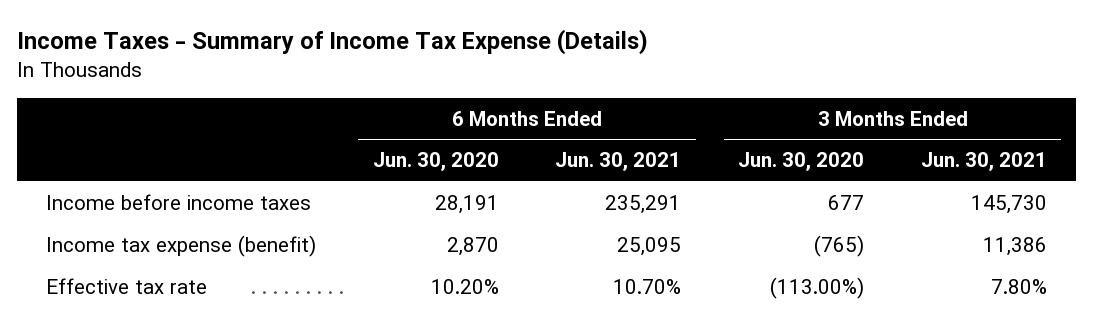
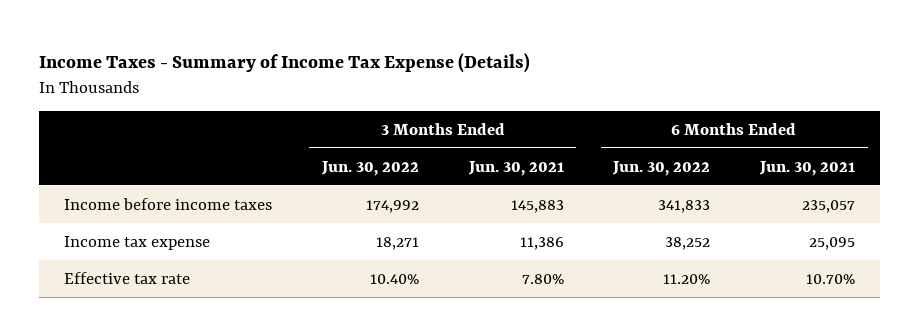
- | 6 Months Ended Jun. 30, 2020 | 6 Months Ended Jun. 30, 2021 | 3 Months Ended Jun. 30, 2020 | 3 Months Ended Jun. 30, 2021
+ | 3 Months Ended Jun. 30, 2022 | 3 Months Ended Jun. 30, 2021 | 6 Months Ended Jun. 30, 2022 | 6 Months Ended Jun. 30, 2021
- Income before income taxes | 28,191 | 235,291 | 677 | 145,730
- Income tax expense (benefit) | 2,870 | 25,095 | (765) | 11,386
+ Income before income taxes | 174,992 | 145,883 | 341,833 | 235,057
+ Income tax expense | 18,271 | 11,386 | 38,252 | 25,095

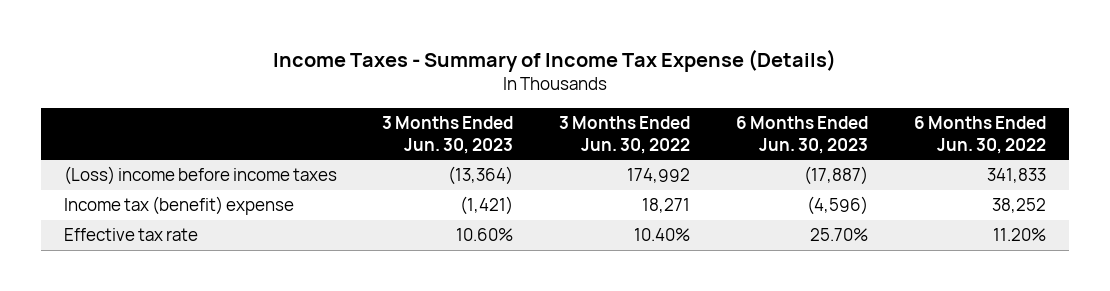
- | 3 Months Ended Jun. 30, 2022 | 3 Months Ended Jun. 30, 2021 | 6 Months Ended Jun. 30, 2022 | 6 Months Ended Jun. 30, 2021
+ | 3 Months Ended Jun. 30, 2023 | 3 Months Ended Jun. 30, 2022 | 6 Months Ended Jun. 30, 2023 | 6 Months Ended Jun. 30, 2022
- Income before income taxes | 174,992 | 145,883 | 341,833 | 235,057
- Income tax expense | 18,271 | 11,386 | 38,252 | 25,095
+ (Loss) income before income taxes | (13,364) | 174,992 | (17,887) | 341,833
+ Income tax (benefit) expense | (1,421) | 18,271 | (4,596) | 38,252

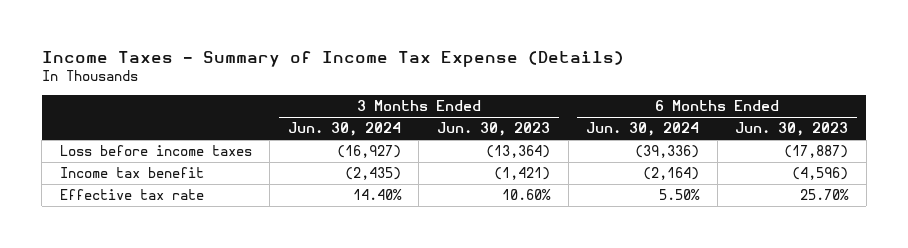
- | 3 Months Ended Jun. 30, 2023 | 3 Months Ended Jun. 30, 2022 | 6 Months Ended Jun. 30, 2023 | 6 Months Ended Jun. 30, 2022
+ | 3 Months Ended Jun. 30, 2024 | 3 Months Ended Jun. 30, 2023 | 6 Months Ended Jun. 30, 2024 | 6 Months Ended Jun. 30, 2023
- (Loss) income before income taxes | (13,364) | 174,992 | (17,887) | 341,833
- Income tax (benefit) expense | (1,421) | 18,271 | (4,596) | 38,252
+ Loss before income taxes | (16,927) | (13,364) | (39,336) | (17,887)
+ Income tax benefit | (2,435) | (1,421) | (2,164) | (4,596)

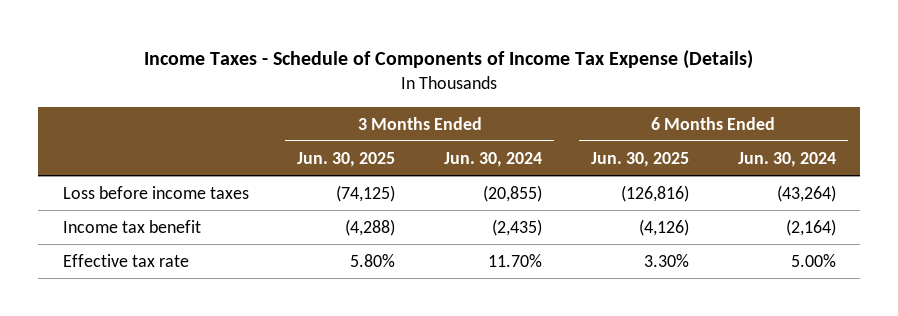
- Income Taxes - Summary of Income Tax Expense (Details)
+ Income Taxes - Schedule of Components of Income Tax Expense (Details)
- | 3 Months Ended Jun. 30, 2024 | 3 Months Ended Jun. 30, 2023 | 6 Months Ended Jun. 30, 2024 | 6 Months Ended Jun. 30, 2023
+ | 3 Months Ended Jun. 30, 2025 | 3 Months Ended Jun. 30, 2024 | 6 Months Ended Jun. 30, 2025 | 6 Months Ended Jun. 30, 2024
- Loss before income taxes | (16,927) | (13,364) | (39,336) | (17,887)
+ Loss before income taxes | (74,125) | (20,855) | (126,816) | (43,264)
- Effective tax rate | 14.40% | 10.60% | 5.50% | 25.70%
+ Effective tax rate | 5.80% | 11.70% | 3.30% | 5.00%

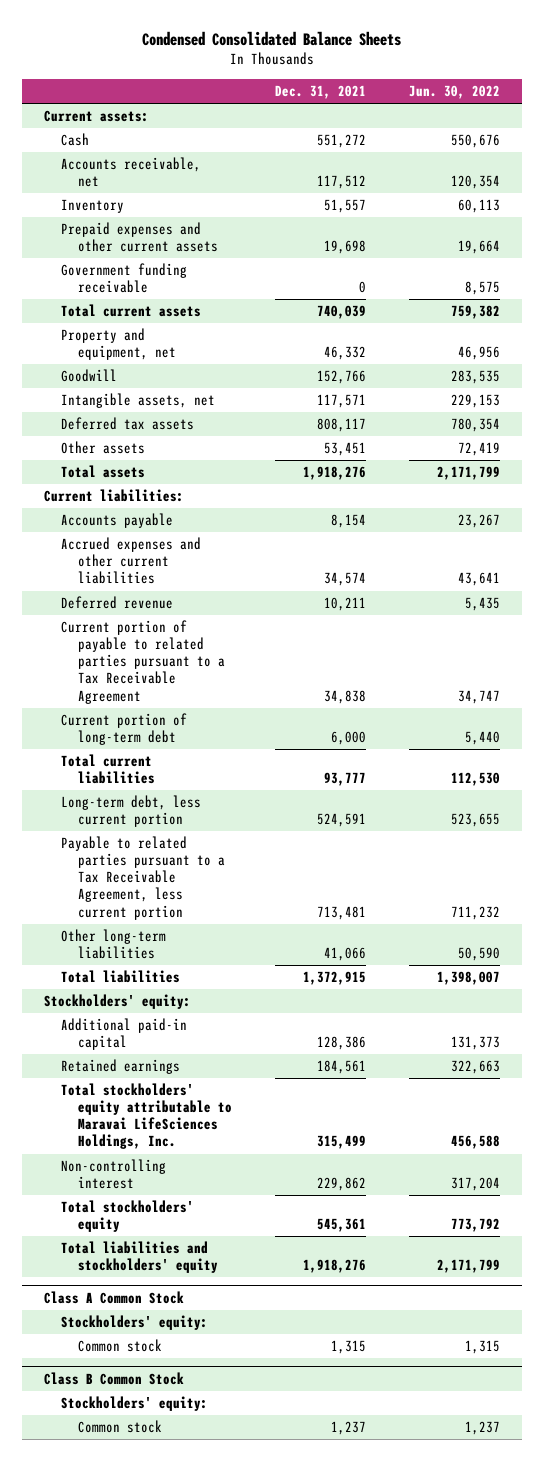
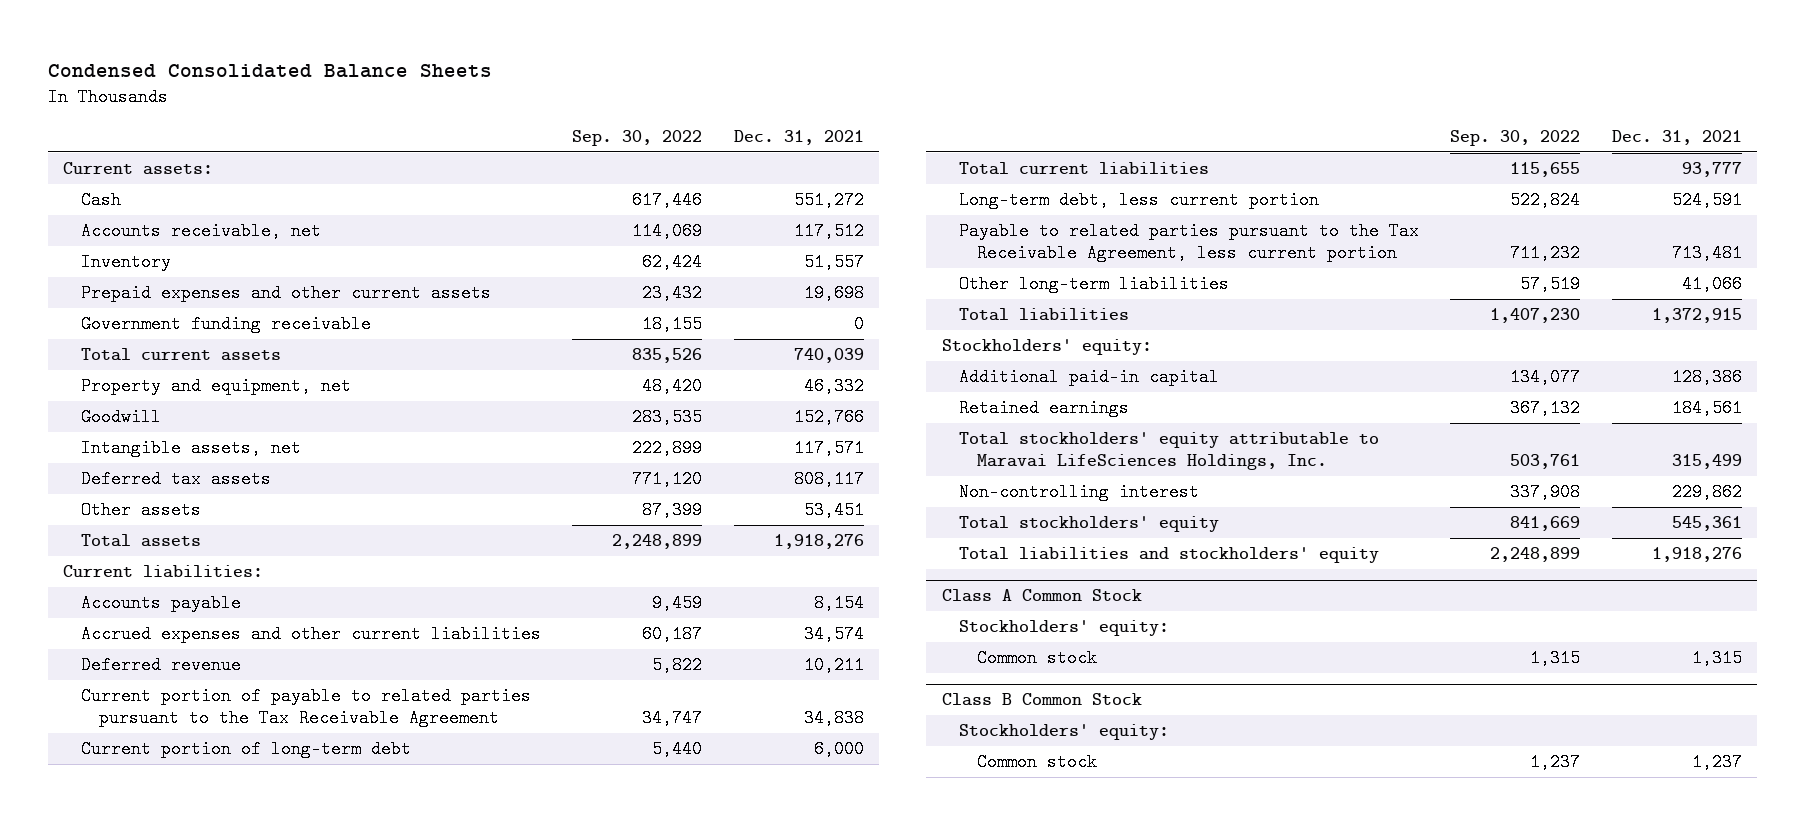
- | Dec. 31, 2021 | Jun. 30, 2022
+ | Sep. 30, 2022 | Dec. 31, 2021
- Current portion of payable to related parties pursuant to a Tax Receivable Agreement | 34,838 | 34,747
+ Current portion of payable to related parties pursuant to the Tax Receivable Agreement | 34,747 | 34,838
- Payable to related parties pursuant to a Tax Receivable Agreement, less current portion | 713,481 | 711,232
+ Payable to related parties pursuant to the Tax Receivable Agreement, less current portion | 711,232 | 713,481

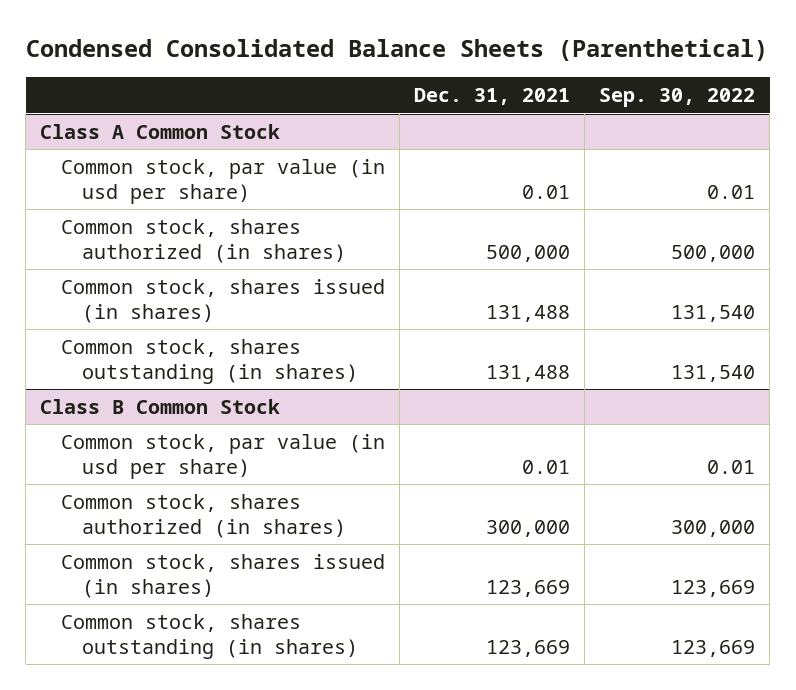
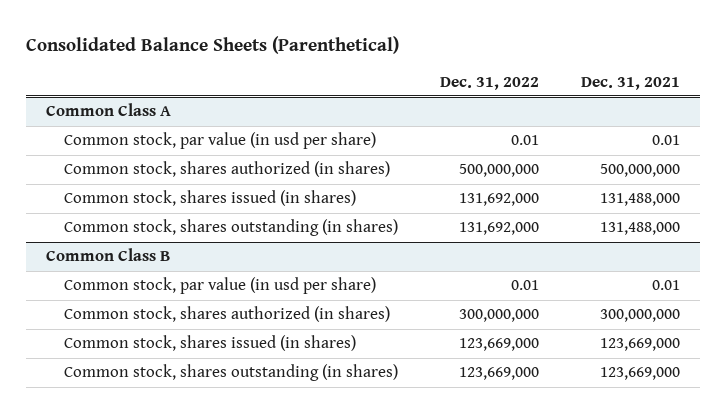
- Condensed Consolidated Balance Sheets (Parenthetical)
+ Consolidated Balance Sheets (Parenthetical)
- | Dec. 31, 2021 | Sep. 30, 2022
+ | Dec. 31, 2022 | Dec. 31, 2021
- Class A Common Stock
+ Common Class A
- Common stock, shares authorized (in shares) | 500,000 | 500,000
- Common stock, shares issued (in shares) | 131,488 | 131,540
- Common stock, shares outstanding (in shares) | 131,488 | 131,540
- Class B Common Stock
+ Common stock, shares authorized (in shares) | 500,000,000 | 500,000,000
+ Common stock, shares issued (in shares) | 131,692,000 | 131,488,000
+ Common stock, shares outstanding (in shares) | 131,692,000 | 131,488,000
+ Common Class B
- Common stock, shares authorized (in shares) | 300,000 | 300,000
- Common stock, shares issued (in shares) | 123,669 | 123,669
- Common stock, shares outstanding (in shares) | 123,669 | 123,669
+ Common stock, shares authorized (in shares) | 300,000,000 | 300,000,000
+ Common stock, shares issued (in shares) | 123,669,000 | 123,669,000
+ Common stock, shares outstanding (in shares) | 123,669,000 | 123,669,000

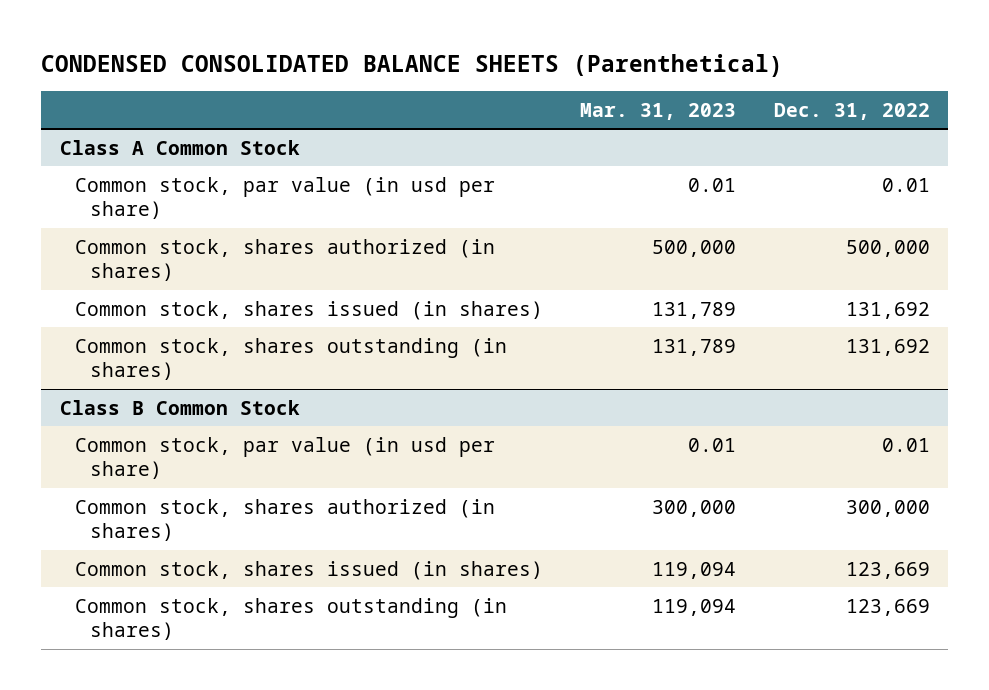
- Consolidated Balance Sheets (Parenthetical)
+ CONDENSED CONSOLIDATED BALANCE SHEETS (Parenthetical)
- | Dec. 31, 2022 | Dec. 31, 2021
+ | Mar. 31, 2023 | Dec. 31, 2022
- Common Class A
+ Class A Common Stock
- Common stock, shares authorized (in shares) | 500,000,000 | 500,000,000
- Common stock, shares issued (in shares) | 131,692,000 | 131,488,000
- Common stock, shares outstanding (in shares) | 131,692,000 | 131,488,000
- Common Class B
+ Common stock, shares authorized (in shares) | 500,000 | 500,000
+ Common stock, shares issued (in shares) | 131,789 | 131,692
+ Common stock, shares outstanding (in shares) | 131,789 | 131,692
+ Class B Common Stock
- Common stock, shares authorized (in shares) | 300,000,000 | 300,000,000
- Common stock, shares issued (in shares) | 123,669,000 | 123,669,000
- Common stock, shares outstanding (in shares) | 123,669,000 | 123,669,000
+ Common stock, shares authorized (in shares) | 300,000 | 300,000
+ Common stock, shares issued (in shares) | 119,094 | 123,669
+ Common stock, shares outstanding (in shares) | 119,094 | 123,669

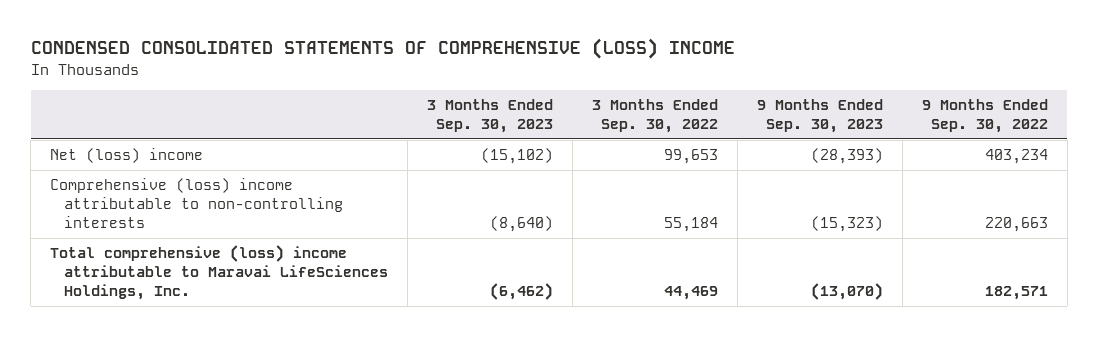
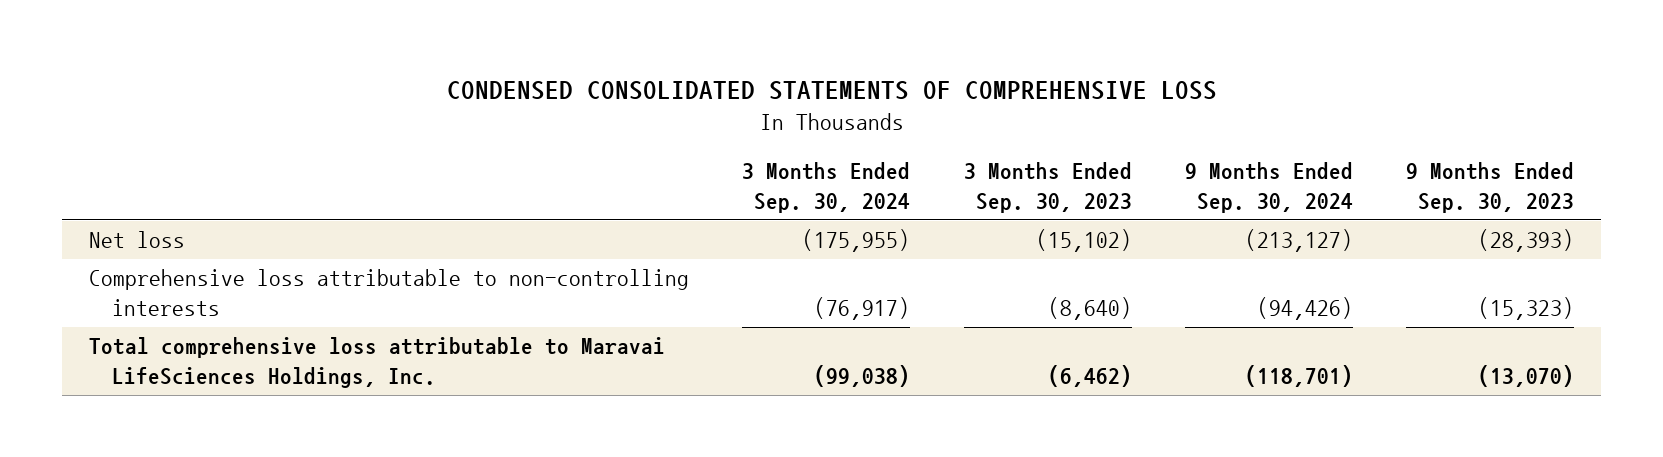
- CONDENSED CONSOLIDATED STATEMENTS OF COMPREHENSIVE (LOSS) INCOME
+ CONDENSED CONSOLIDATED STATEMENTS OF COMPREHENSIVE LOSS
- | 3 Months Ended Sep. 30, 2023 | 3 Months Ended Sep. 30, 2022 | 9 Months Ended Sep. 30, 2023 | 9 Months Ended Sep. 30, 2022
+ | 3 Months Ended Sep. 30, 2024 | 3 Months Ended Sep. 30, 2023 | 9 Months Ended Sep. 30, 2024 | 9 Months Ended Sep. 30, 2023
- Net (loss) income | (15,102) | 99,653 | (28,393) | 403,234
- Comprehensive (loss) income attributable to non-controlling interests | (8,640) | 55,184 | (15,323) | 220,663
- Total comprehensive (loss) income attributable to Maravai LifeSciences Holdings, Inc. | (6,462) | 44,469 | (13,070) | 182,571
+ Net loss | (175,955) | (15,102) | (213,127) | (28,393)
+ Comprehensive loss attributable to non-controlling interests | (76,917) | (8,640) | (94,426) | (15,323)
+ Total comprehensive loss attributable to Maravai LifeSciences Holdings, Inc. | (99,038) | (6,462) | (118,701) | (13,070)

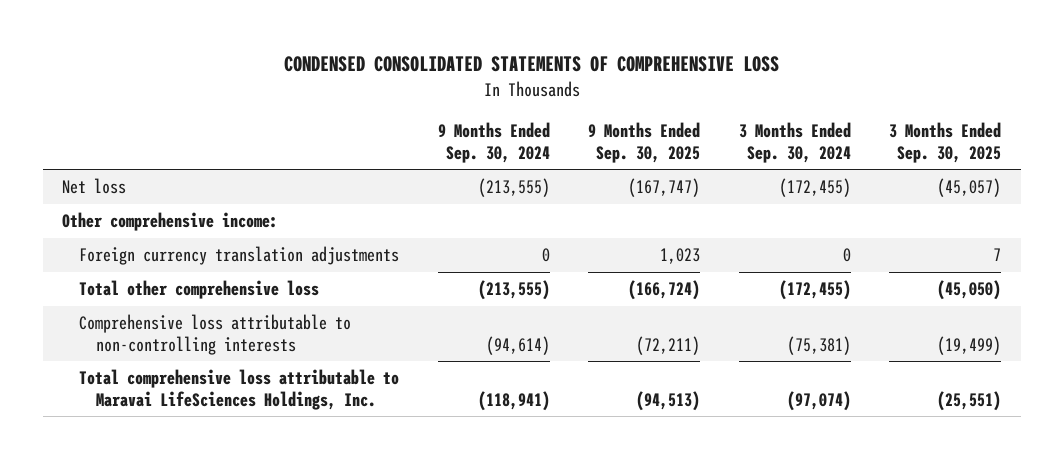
- | 3 Months Ended Sep. 30, 2024 | 3 Months Ended Sep. 30, 2023 | 9 Months Ended Sep. 30, 2024 | 9 Months Ended Sep. 30, 2023
+ | 9 Months Ended Sep. 30, 2024 | 9 Months Ended Sep. 30, 2025 | 3 Months Ended Sep. 30, 2024 | 3 Months Ended Sep. 30, 2025
- Net loss | (175,955) | (15,102) | (213,127) | (28,393)
- Comprehensive loss attributable to non-controlling interests | (76,917) | (8,640) | (94,426) | (15,323)
- Total comprehensive loss attributable to Maravai LifeSciences Holdings, Inc. | (99,038) | (6,462) | (118,701) | (13,070)
+ Net loss | (213,555) | (167,747) | (172,455) | (45,057)
+ Other comprehensive income:
+ Foreign currency translation adjustments | 0 | 1,023 | 0 | 7
+ Total other comprehensive loss | (213,555) | (166,724) | (172,455) | (45,050)
+ Comprehensive loss attributable to non-controlling interests | (94,614) | (72,211) | (75,381) | (19,499)
+ Total comprehensive loss attributable to Maravai LifeSciences Holdings, Inc. | (118,941) | (94,513) | (97,074) | (25,551)

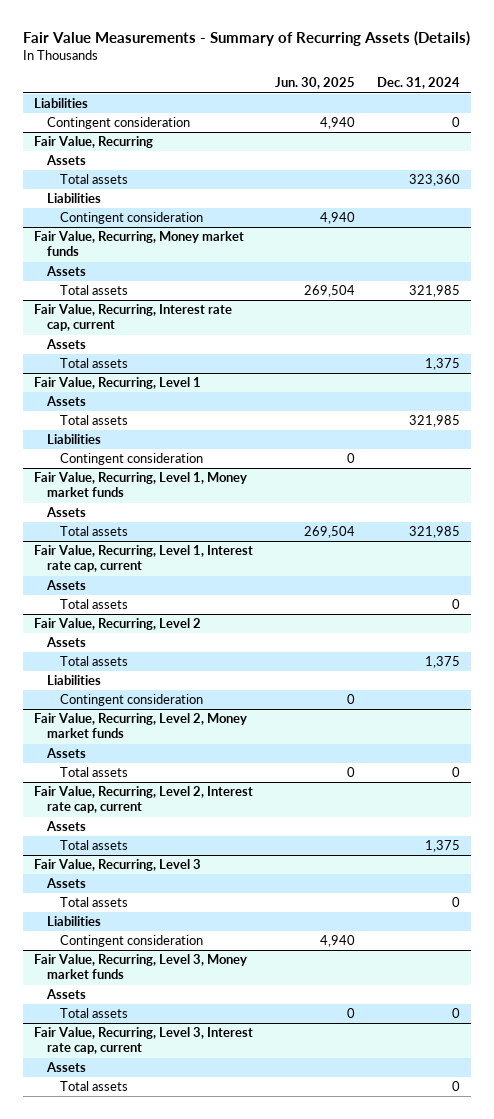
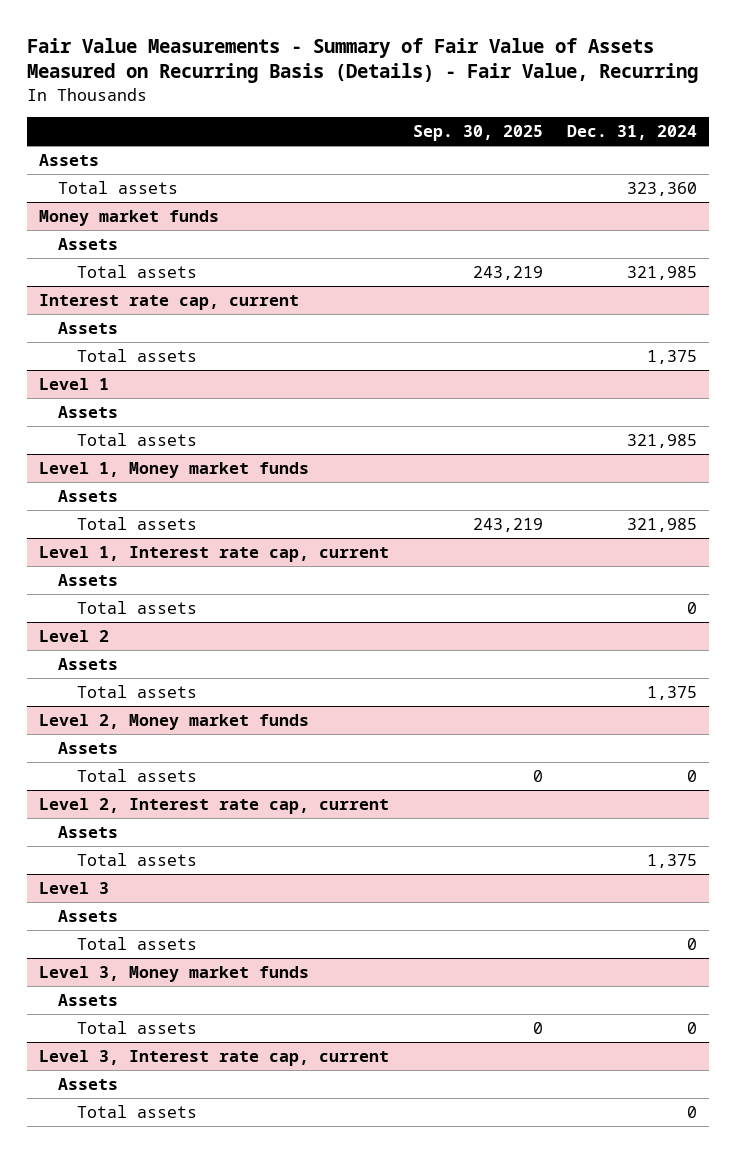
- Fair Value Measurements - Summary of Recurring Assets (Details)
+ Fair Value Measurements - Summary of Fair Value of Assets Measured on Recurring Basis (Details) - Fair Value, Recurring
- | Jun. 30, 2025 | Dec. 31, 2024
+ | Sep. 30, 2025 | Dec. 31, 2024
- Liabilities
- Contingent consideration | 4,940 | 0
- Fair Value, Recurring
- Liabilities
- Contingent consideration | 4,940 |
- Fair Value, Recurring, Money market funds
+ Money market funds
- Fair Value, Recurring, Interest rate cap, current
+ Interest rate cap, current
- Fair Value, Recurring, Level 1
+ Level 1
- Liabilities
- Contingent consideration | 0 |
- Fair Value, Recurring, Level 1, Money market funds
+ Level 1, Money market funds
- Fair Value, Recurring, Level 1, Interest rate cap, current
+ Level 1, Interest rate cap, current
- Fair Value, Recurring, Level 2
+ Level 2
- Liabilities
- Contingent consideration | 0 |
- Fair Value, Recurring, Level 2, Money market funds
+ Level 2, Money market funds
- Fair Value, Recurring, Level 2, Interest rate cap, current
+ Level 2, Interest rate cap, current
- Fair Value, Recurring, Level 3
+ Level 3
- Liabilities
- Contingent consideration | 4,940 |
- Fair Value, Recurring, Level 3, Money market funds
+ Level 3, Money market funds
- Fair Value, Recurring, Level 3, Interest rate cap, current
+ Level 3, Interest rate cap, current

